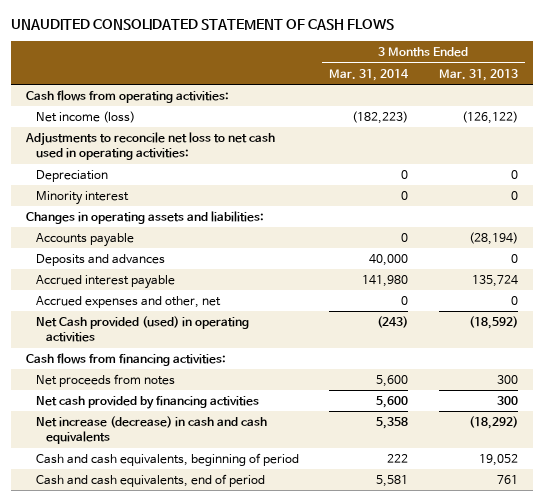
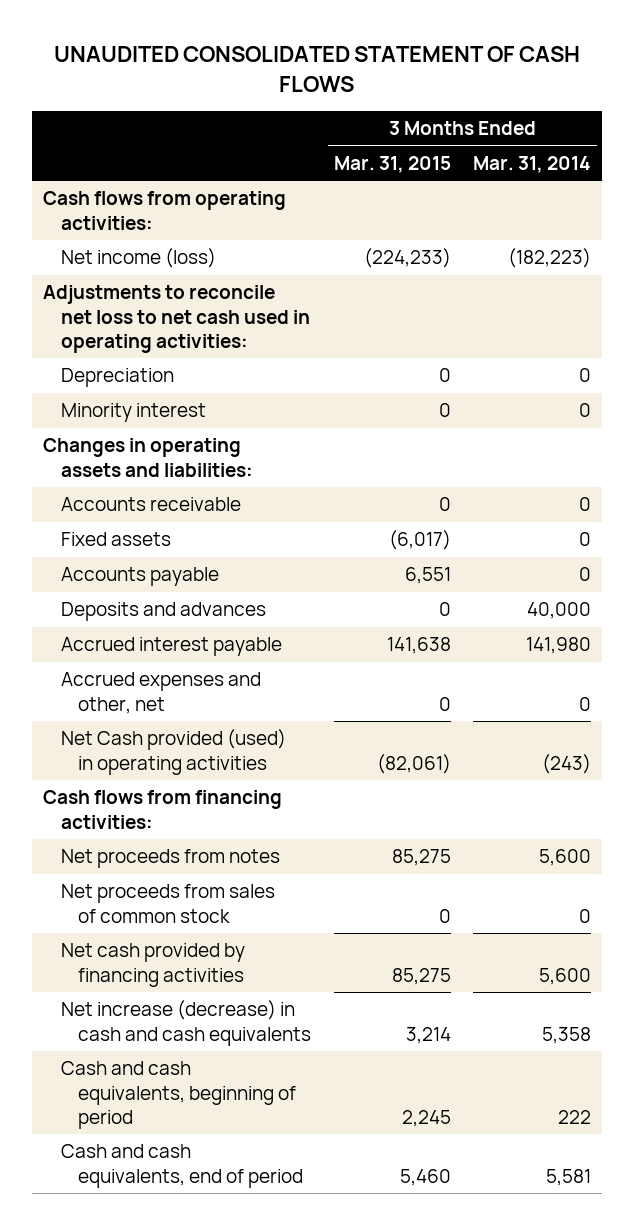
- | 3 Months Ended Mar. 31, 2014 | 3 Months Ended Mar. 31, 2013
+ | 3 Months Ended Mar. 31, 2015 | 3 Months Ended Mar. 31, 2014
+ Accounts receivable | 0 | 0
+ Fixed assets | (6,017) | 0
+ Net proceeds from sales of common stock | 0 | 0

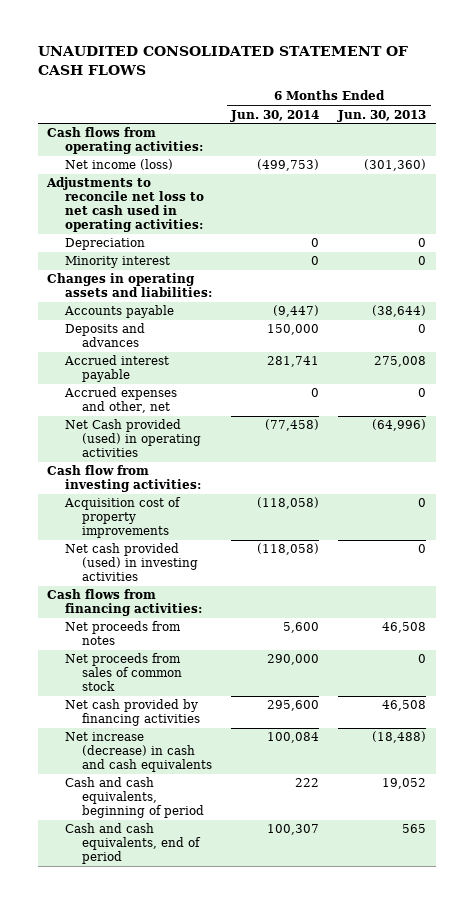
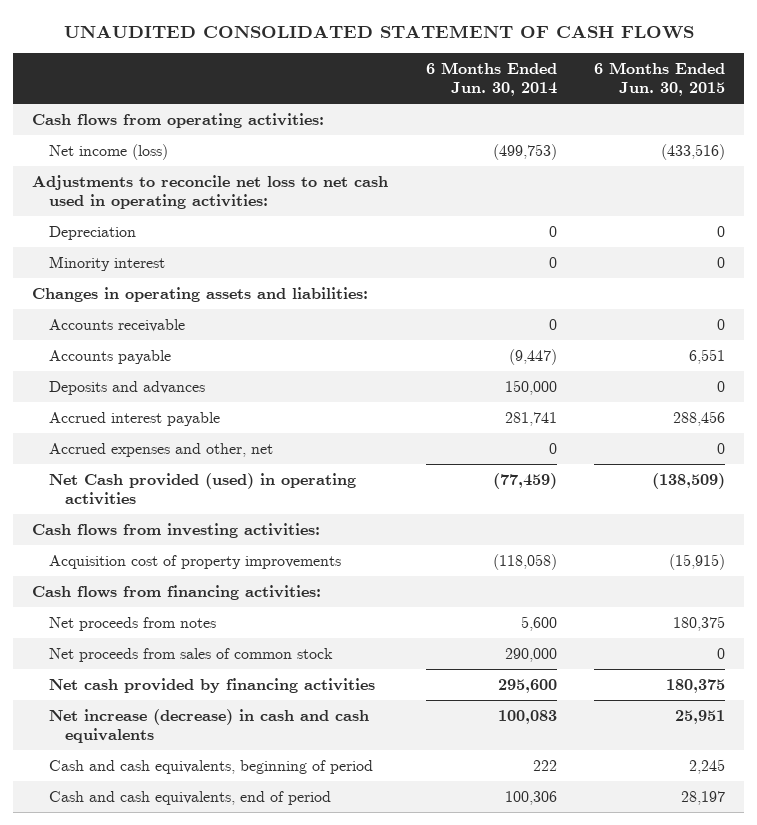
- | 6 Months Ended Jun. 30, 2014 | 6 Months Ended Jun. 30, 2013
+ | 6 Months Ended Jun. 30, 2014 | 6 Months Ended Jun. 30, 2015
+ Accounts receivable | 0 | 0
- Net Cash provided (used) in operating activities | (77,458) | (64,996)
- Cash flow from investing activities:
+ Net Cash provided (used) in operating activities | (77,459) | (138,509)
+ Cash flows from investing activities:
- Net cash provided (used) in investing activities | (118,058) | 0
- Net increase (decrease) in cash and cash equivalents | 100,084 | (18,488)
+ Net increase (decrease) in cash and cash equivalents | 100,083 | 25,951
- Cash and cash equivalents, end of period | 100,307 | 565
+ Cash and cash equivalents, end of period | 100,306 | 28,197

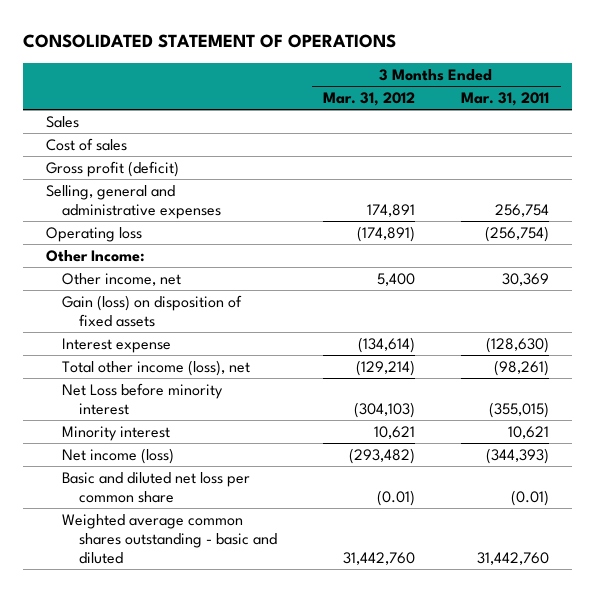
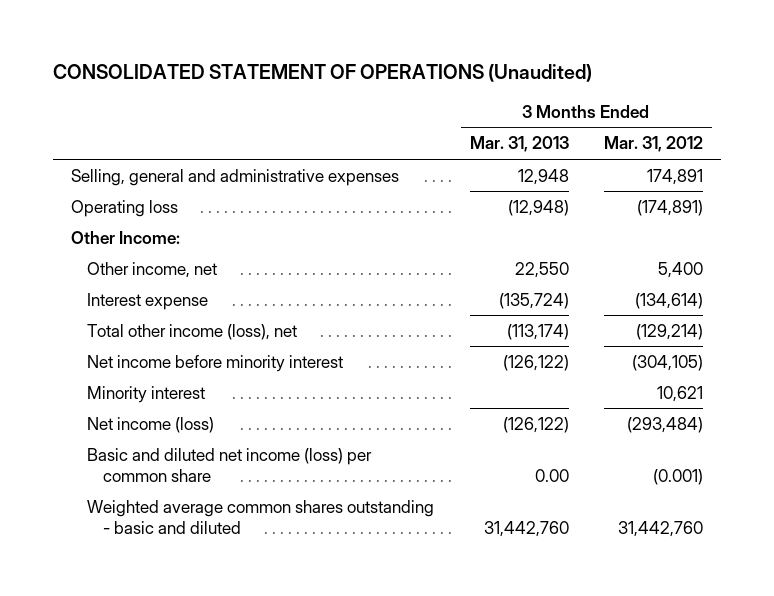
- CONSOLIDATED STATEMENT OF OPERATIONS
+ CONSOLIDATED STATEMENT OF OPERATIONS (Unaudited)
- | 3 Months Ended Mar. 31, 2012 | 3 Months Ended Mar. 31, 2011
+ | 3 Months Ended Mar. 31, 2013 | 3 Months Ended Mar. 31, 2012
- Sales
- Cost of sales
- Gross profit (deficit)
- Gain (loss) on disposition of fixed assets
- Net Loss before minority interest | (304,103) | (355,015)
+ Net income before minority interest | (126,122) | (304,105)
- Net income (loss) | (293,482) | (344,393)
- Basic and diluted net loss per common share | (0.01) | (0.01)
+ Net income (loss) | (126,122) | (293,484)
+ Basic and diluted net income (loss) per common share | 0.00 | (0.001)

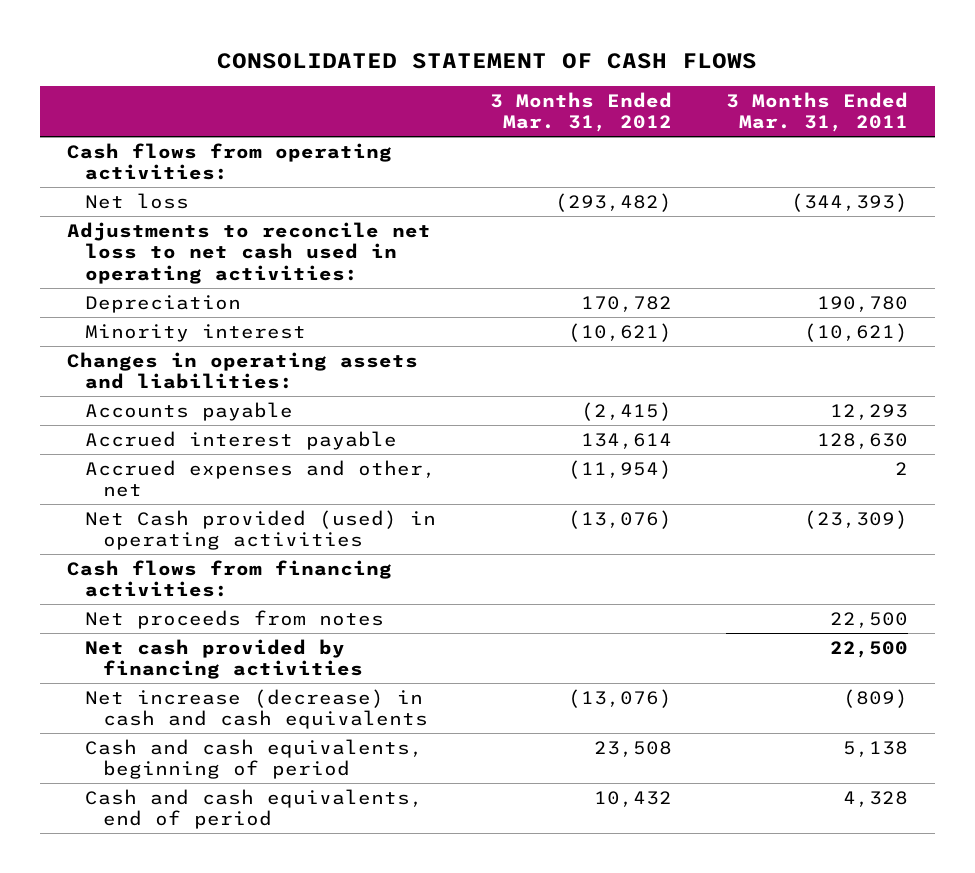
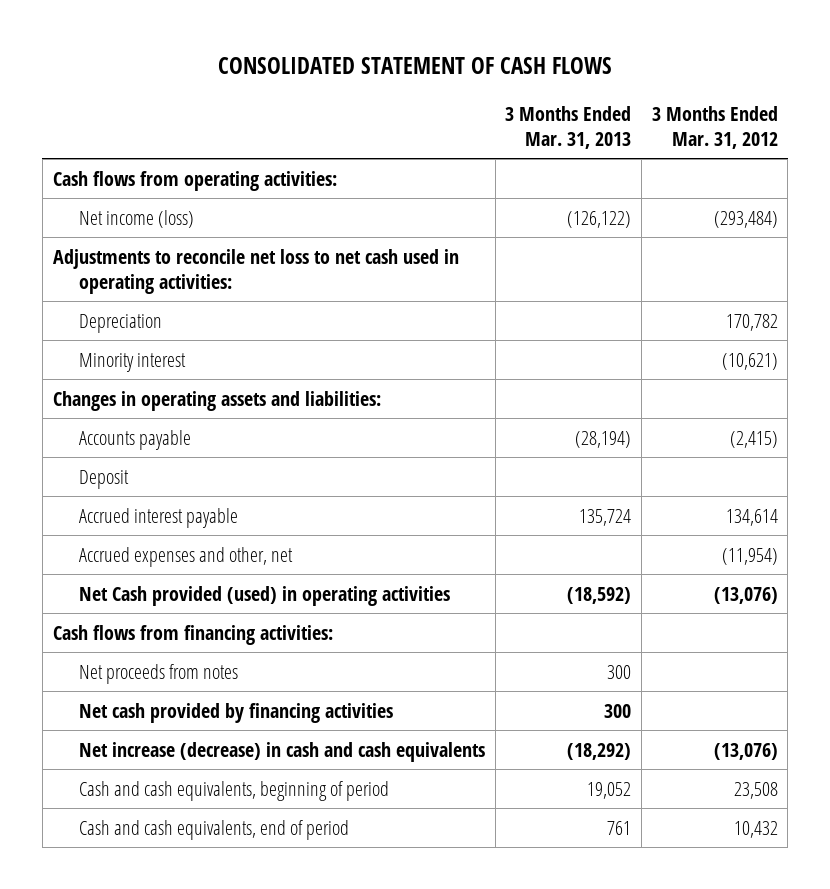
- | 3 Months Ended Mar. 31, 2012 | 3 Months Ended Mar. 31, 2011
+ | 3 Months Ended Mar. 31, 2013 | 3 Months Ended Mar. 31, 2012
- Net loss | (293,482) | (344,393)
+ Net income (loss) | (126,122) | (293,484)
+ Deposit

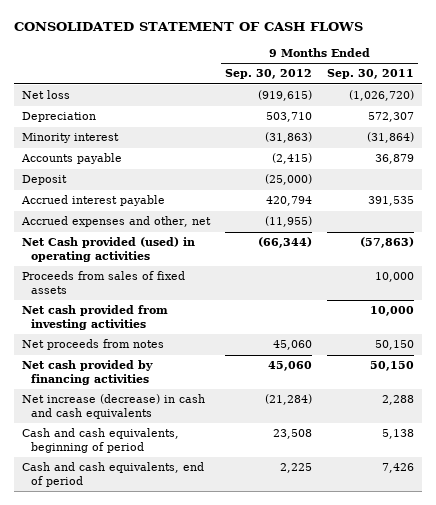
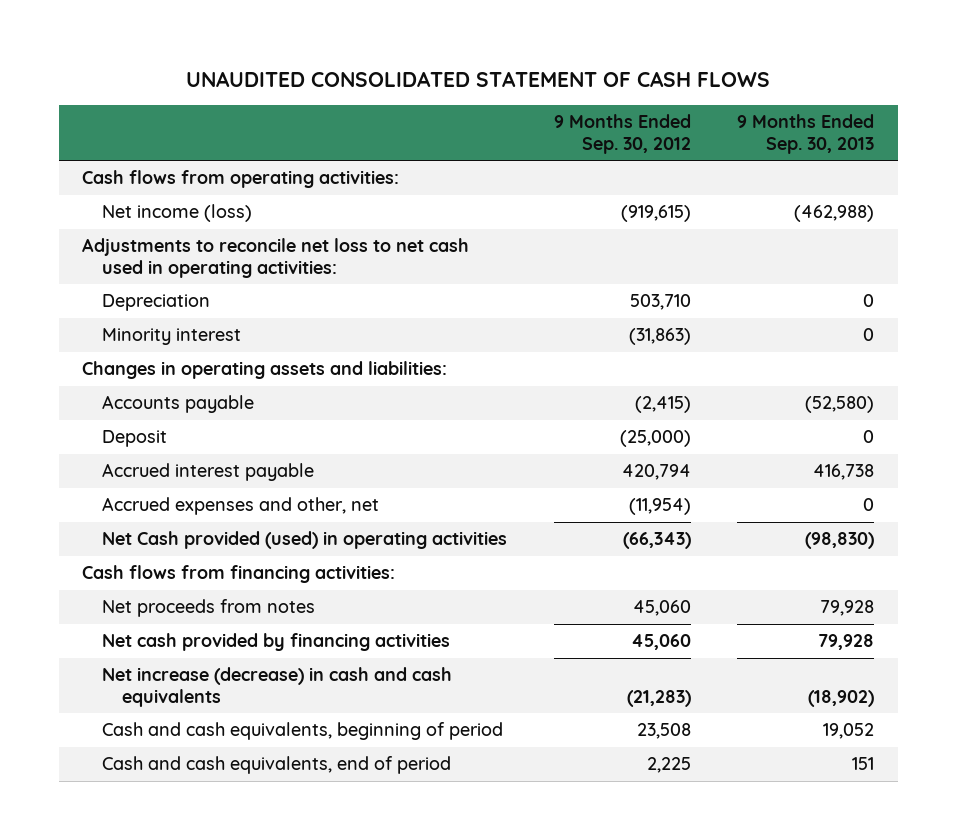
- CONSOLIDATED STATEMENT OF CASH FLOWS
+ UNAUDITED CONSOLIDATED STATEMENT OF CASH FLOWS
- | 9 Months Ended Sep. 30, 2012 | 9 Months Ended Sep. 30, 2011
+ | 9 Months Ended Sep. 30, 2012 | 9 Months Ended Sep. 30, 2013
- Net loss | (919,615) | (1,026,720)
+ Cash flows from operating activities:
+ Net income (loss) | (919,615) | (462,988)
+ Adjustments to reconcile net loss to net cash used in operating activities:
+ Changes in operating assets and liabilities:
- Accrued expenses and other, net | (11,955) |
- Net Cash provided (used) in operating activities | (66,344) | (57,863)
- Proceeds from sales of fixed assets | | 10,000
- Net cash provided from investing activities | | 10,000
+ Accrued expenses and other, net | (11,954) | 0
+ Net Cash provided (used) in operating activities | (66,343) | (98,830)
+ Cash flows from financing activities:
- Net increase (decrease) in cash and cash equivalents | (21,284) | 2,288
+ Net increase (decrease) in cash and cash equivalents | (21,283) | (18,902)

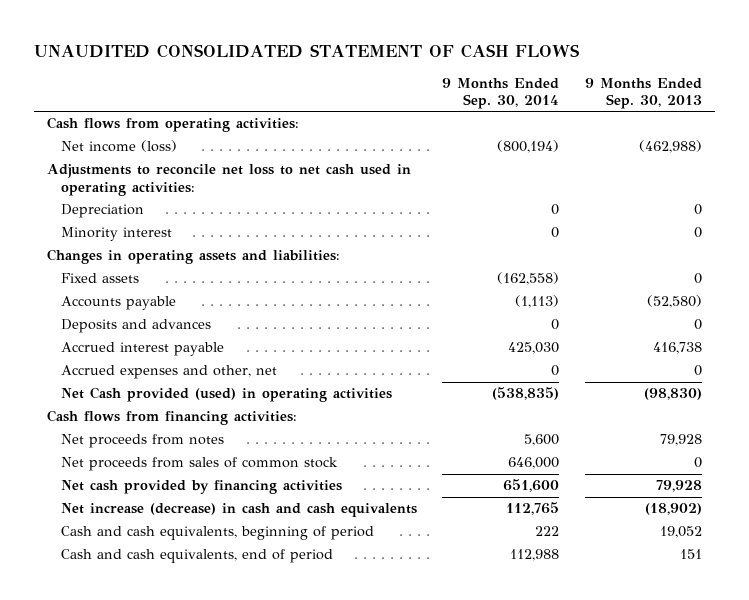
- | 9 Months Ended Sep. 30, 2012 | 9 Months Ended Sep. 30, 2013
+ | 9 Months Ended Sep. 30, 2014 | 9 Months Ended Sep. 30, 2013
+ Fixed assets | (162,558) | 0
- Deposit | (25,000) | 0
+ Deposits and advances | 0 | 0
+ Net proceeds from sales of common stock | 646,000 | 0

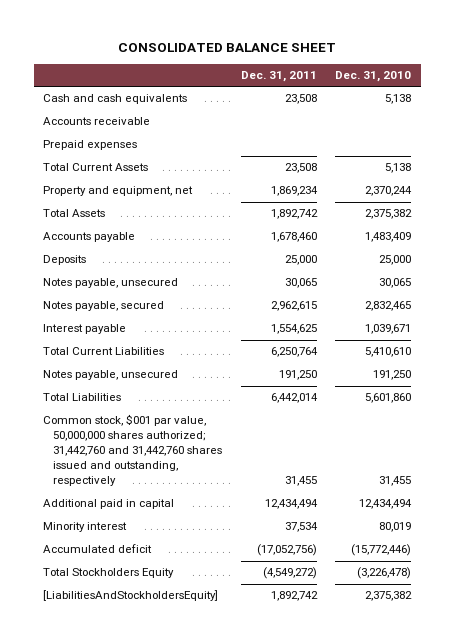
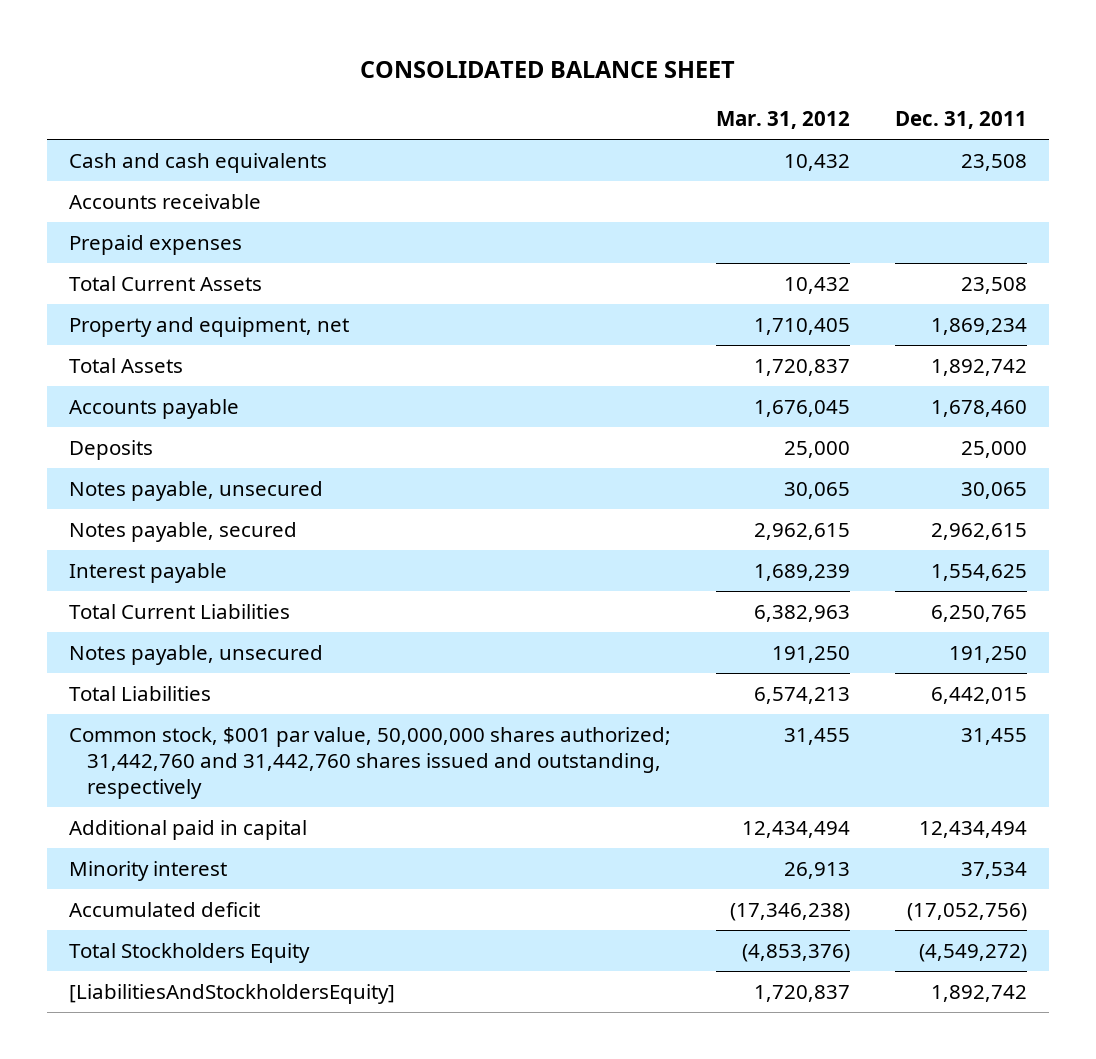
- | Dec. 31, 2011 | Dec. 31, 2010
+ | Mar. 31, 2012 | Dec. 31, 2011
- Total Current Liabilities | 6,250,764 | 5,410,610
+ Total Current Liabilities | 6,382,963 | 6,250,765
- Total Liabilities | 6,442,014 | 5,601,860
+ Total Liabilities | 6,574,213 | 6,442,015

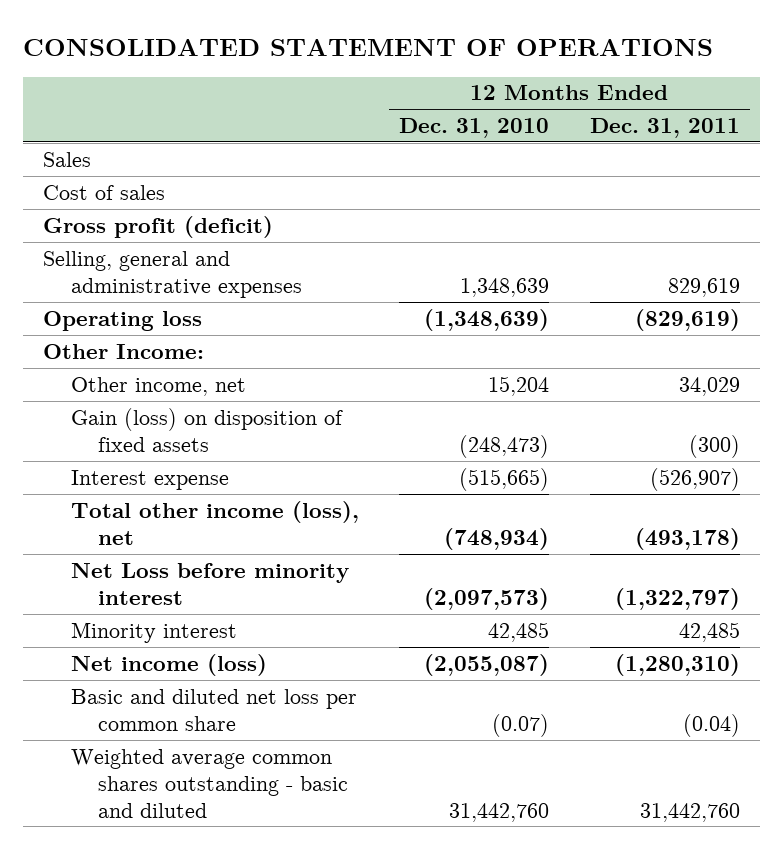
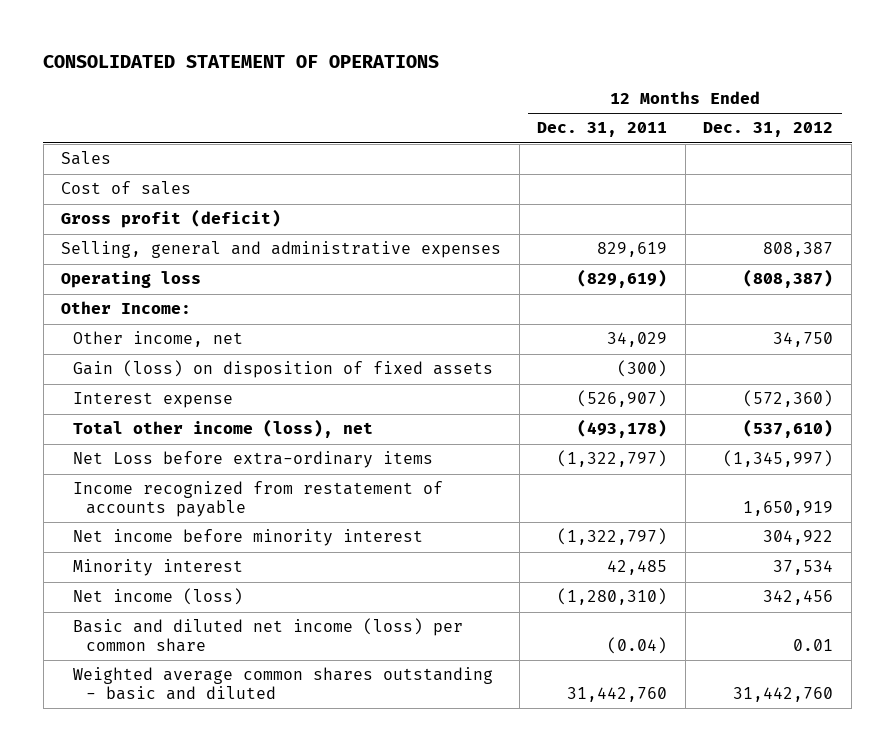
- | 12 Months Ended Dec. 31, 2010 | 12 Months Ended Dec. 31, 2011
+ | 12 Months Ended Dec. 31, 2011 | 12 Months Ended Dec. 31, 2012
- Net Loss before minority interest | (2,097,573) | (1,322,797)
+ Net Loss before extra-ordinary items | (1,322,797) | (1,345,997)
+ Income recognized from restatement of accounts payable | | 1,650,919
+ Net income before minority interest | (1,322,797) | 304,922
- Basic and diluted net loss per common share | (0.07) | (0.04)
+ Basic and diluted net income (loss) per common share | (0.04) | 0.01

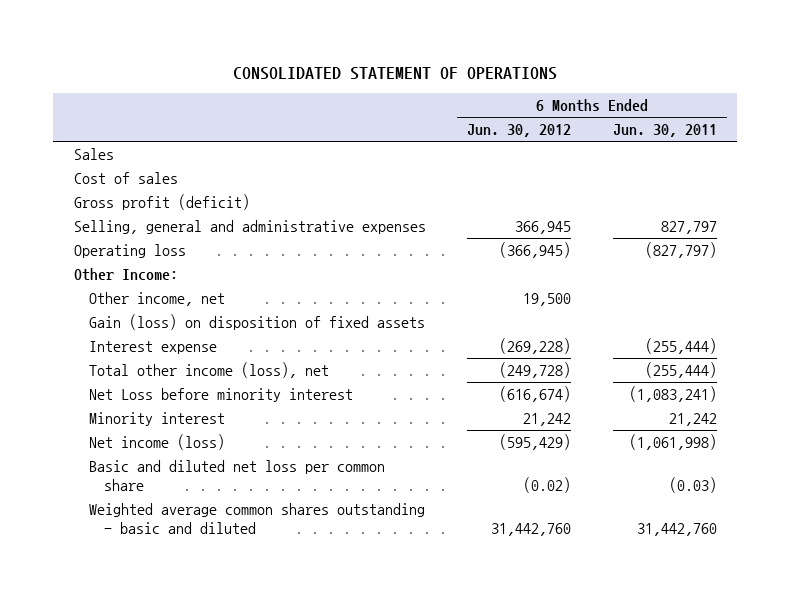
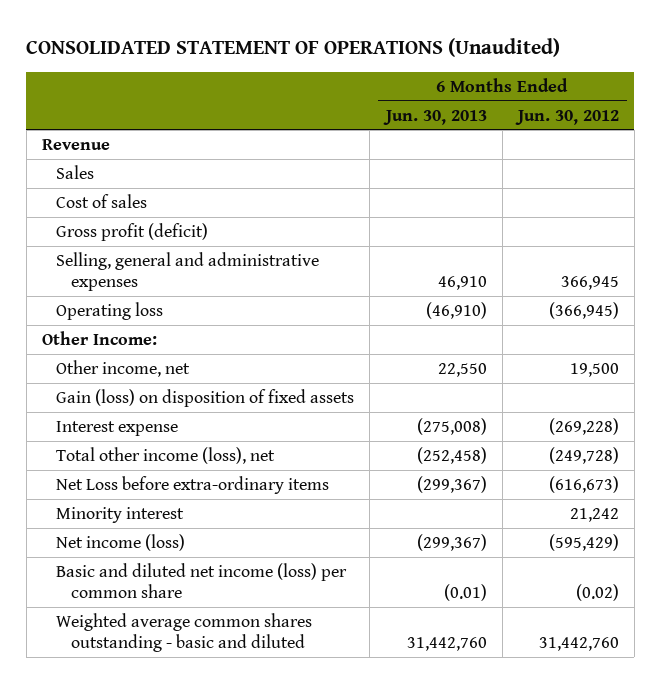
- CONSOLIDATED STATEMENT OF OPERATIONS
+ CONSOLIDATED STATEMENT OF OPERATIONS (Unaudited)
- | 6 Months Ended Jun. 30, 2012 | 6 Months Ended Jun. 30, 2011
+ | 6 Months Ended Jun. 30, 2013 | 6 Months Ended Jun. 30, 2012
+ Revenue
- Net Loss before minority interest | (616,674) | (1,083,241)
+ Net Loss before extra-ordinary items | (299,367) | (616,673)
- Basic and diluted net loss per common share | (0.02) | (0.03)
+ Basic and diluted net income (loss) per common share | (0.01) | (0.02)

